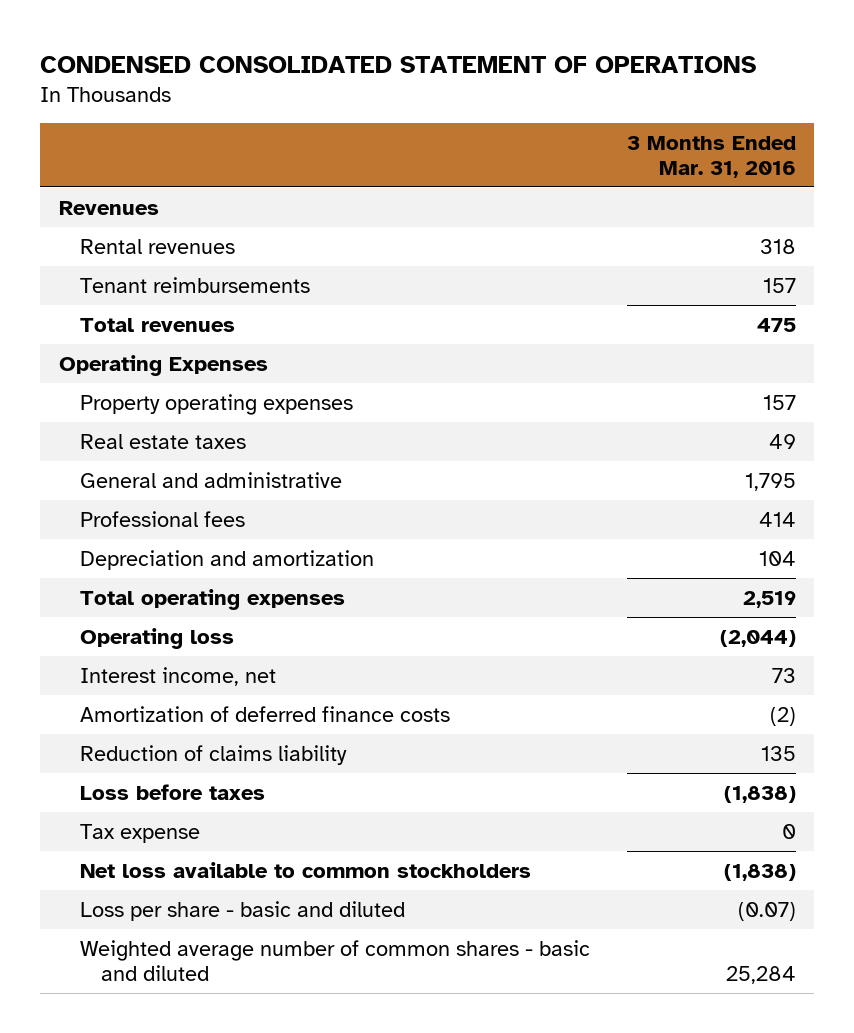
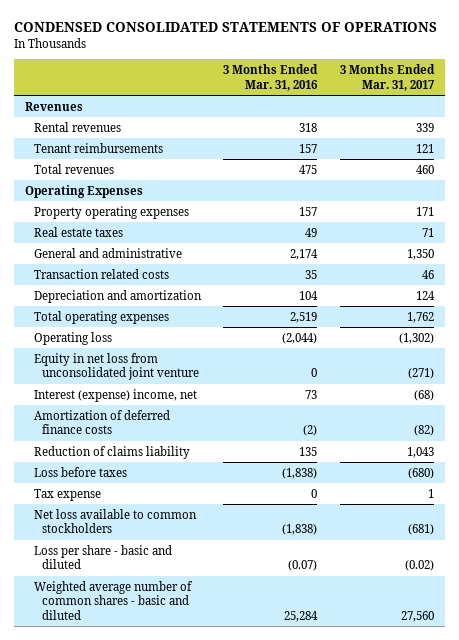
- CONDENSED CONSOLIDATED STATEMENT OF OPERATIONS
+ CONDENSED CONSOLIDATED STATEMENTS OF OPERATIONS
- | 3 Months Ended Mar. 31, 2016
+ | 3 Months Ended Mar. 31, 2016 | 3 Months Ended Mar. 31, 2017
- General and administrative | 1,795
- Professional fees | 414
+ General and administrative | 2,174 | 1,350
+ Transaction related costs | 35 | 46
- Interest income, net | 73
+ Equity in net loss from unconsolidated joint venture | 0 | (271)
+ Interest (expense) income, net | 73 | (68)

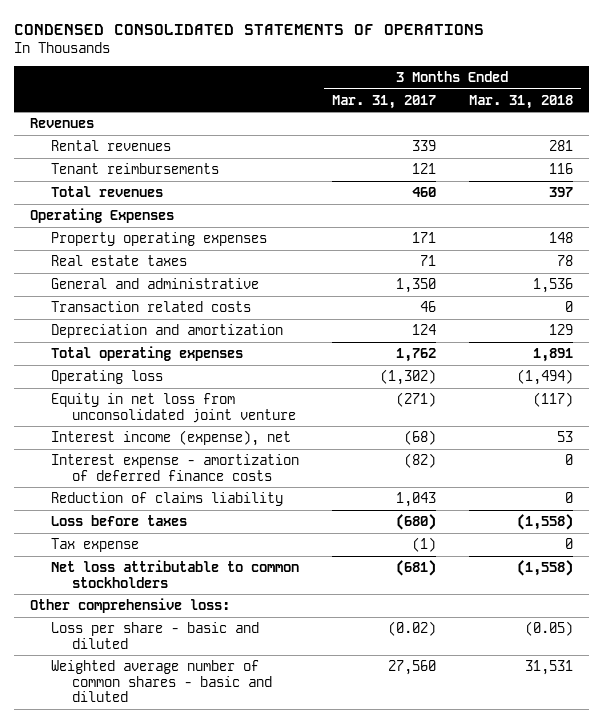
- | 3 Months Ended Mar. 31, 2016 | 3 Months Ended Mar. 31, 2017
+ | 3 Months Ended Mar. 31, 2017 | 3 Months Ended Mar. 31, 2018
- Interest (expense) income, net | 73 | (68)
- Amortization of deferred finance costs | (2) | (82)
+ Interest income (expense), net | (68) | 53
+ Interest expense - amortization of deferred finance costs | (82) | 0
- Tax expense | 0 | 1
- Net loss available to common stockholders | (1,838) | (681)
+ Tax expense | (1) | 0
+ Net loss attributable to common stockholders | (681) | (1,558)
+ Other comprehensive loss:

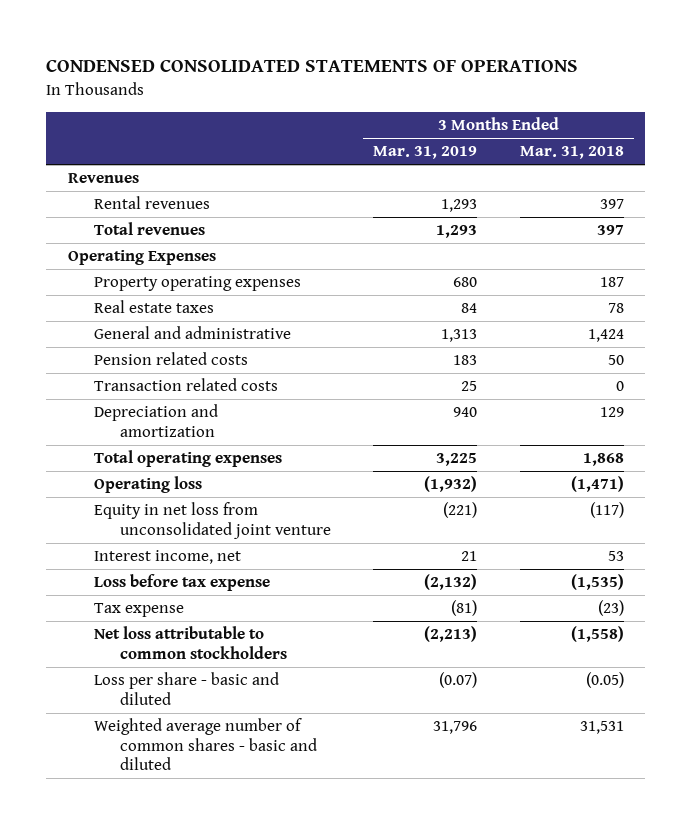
- | 3 Months Ended Mar. 31, 2017 | 3 Months Ended Mar. 31, 2018
+ | 3 Months Ended Mar. 31, 2019 | 3 Months Ended Mar. 31, 2018
- Rental revenues | 339 | 281
- Tenant reimbursements | 121 | 116
+ Rental revenues | 1,293 | 397
- Property operating expenses | 171 | 148
+ Property operating expenses | 680 | 187
- General and administrative | 1,350 | 1,536
+ General and administrative | 1,313 | 1,424
+ Pension related costs | 183 | 50
- Total operating expenses | 1,762 | 1,891
- Operating loss | (1,302) | (1,494)
+ Total operating expenses | 3,225 | 1,868
+ Operating loss | (1,932) | (1,471)
- Interest income (expense), net | (68) | 53
- Interest expense - amortization of deferred finance costs | (82) | 0
- Reduction of claims liability | 1,043 | 0
- Loss before taxes | (680) | (1,558)
- Tax expense | (1) | 0
+ Interest income, net | 21 | 53
+ Loss before tax expense | (2,132) | (1,535)
+ Tax expense | (81) | (23)
- Other comprehensive loss:

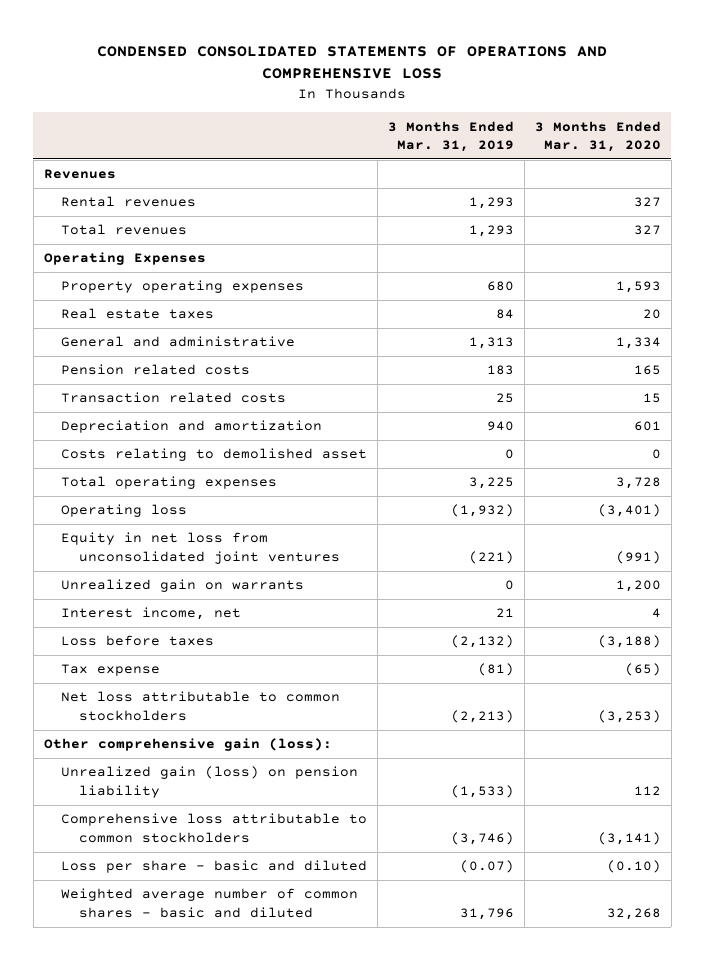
- CONDENSED CONSOLIDATED STATEMENTS OF OPERATIONS
+ CONDENSED CONSOLIDATED STATEMENTS OF OPERATIONS AND COMPREHENSIVE LOSS
- | 3 Months Ended Mar. 31, 2019 | 3 Months Ended Mar. 31, 2018
+ | 3 Months Ended Mar. 31, 2019 | 3 Months Ended Mar. 31, 2020
+ Costs relating to demolished asset | 0 | 0
- Equity in net loss from unconsolidated joint venture | (221) | (117)
+ Equity in net loss from unconsolidated joint ventures | (221) | (991)
+ Unrealized gain on warrants | 0 | 1,200
- Loss before tax expense | (2,132) | (1,535)
+ Loss before taxes | (2,132) | (3,188)
+ Other comprehensive gain (loss):
+ Unrealized gain (loss) on pension liability | (1,533) | 112
+ Comprehensive loss attributable to common stockholders | (3,746) | (3,141)

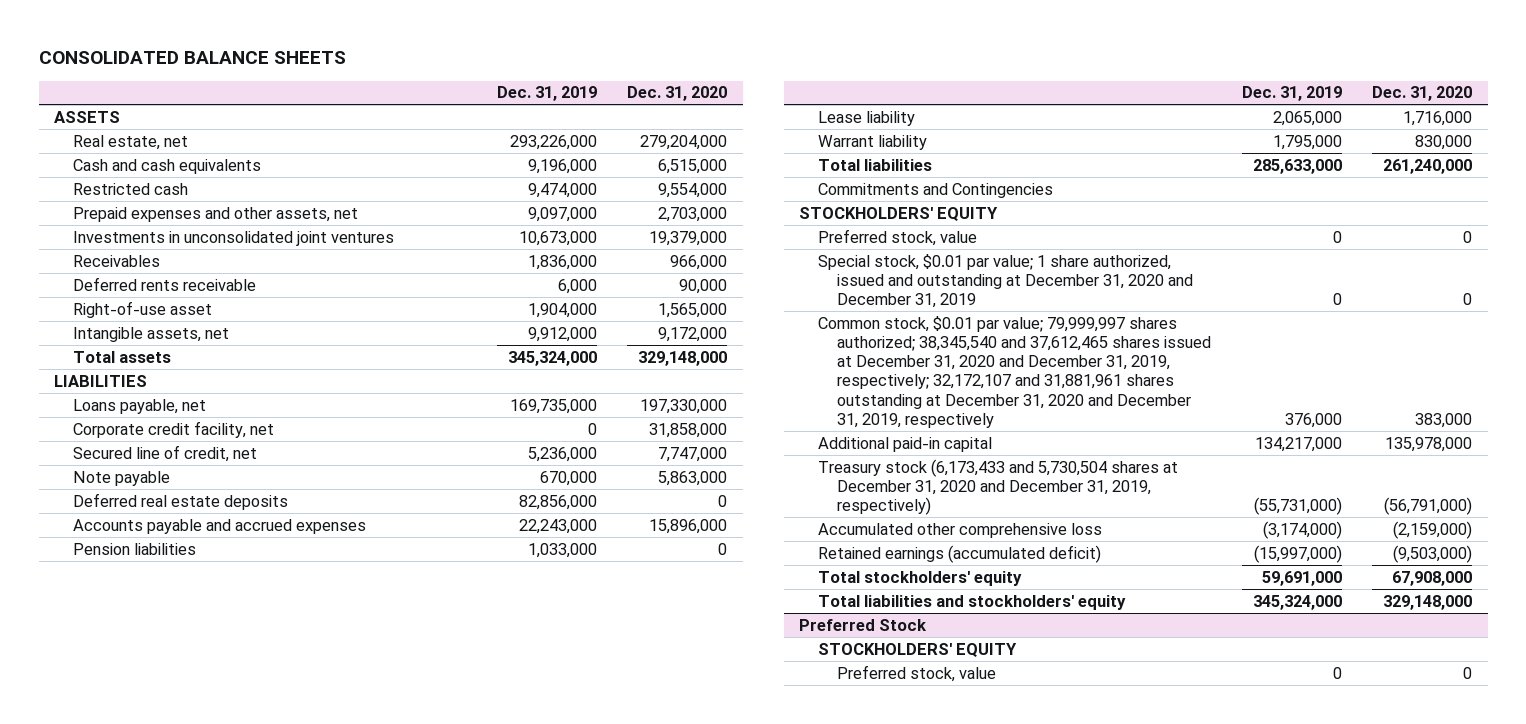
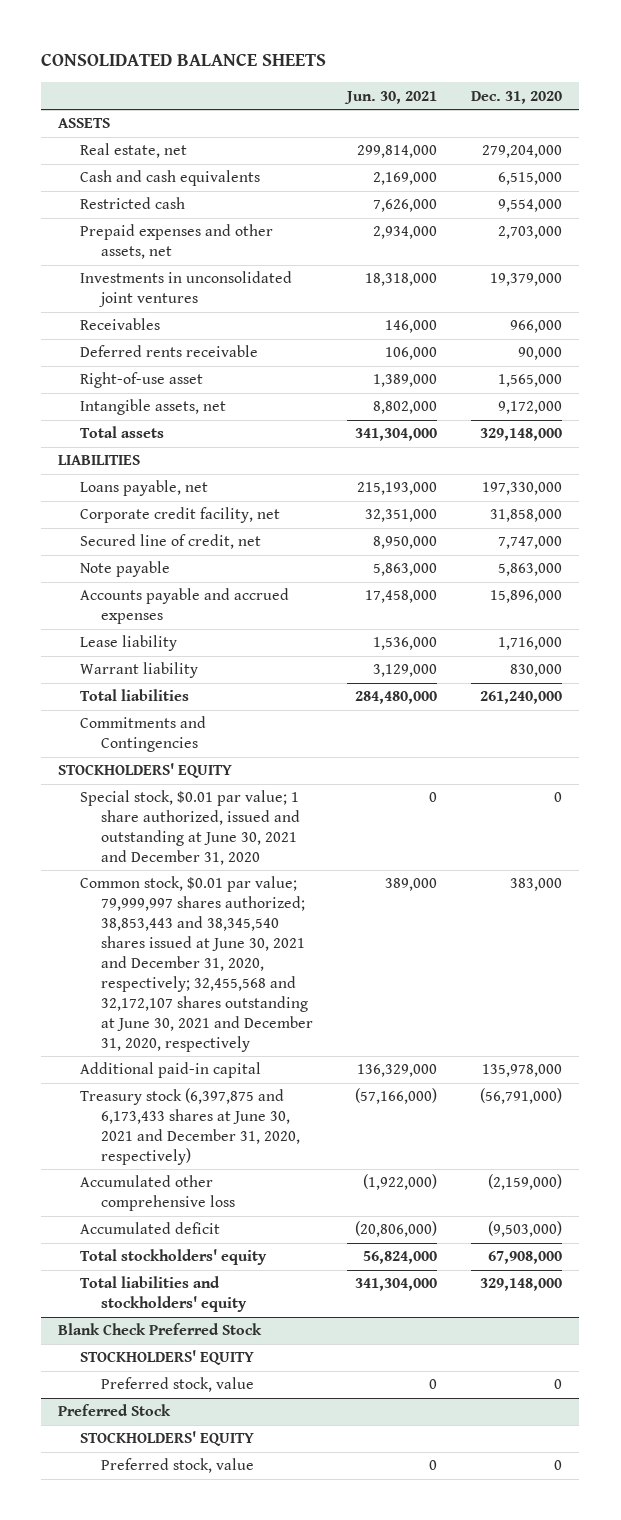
- | Dec. 31, 2019 | Dec. 31, 2020
+ | Jun. 30, 2021 | Dec. 31, 2020
- Deferred real estate deposits | 82,856,000 | 0
- Pension liabilities | 1,033,000 | 0
- Preferred stock, value | 0 | 0
- Special stock, $0.01 par value; 1 share authorized, issued and outstanding at December 31, 2020 and December 31, 2019 | 0 | 0
- Common stock, $0.01 par value; 79,999,997 shares authorized; 38,345,540 and 37,612,465 shares issued at December 31, 2020 and December 31, 2019, respectively; 32,172,107 and 31,881,961 shares outstanding at December 31, 2020 and December 31, 2019, respectively | 376,000 | 383,000
+ Special stock, $0.01 par value; 1 share authorized, issued and outstanding at June 30, 2021 and December 31, 2020 | 0 | 0
+ Common stock, $0.01 par value; 79,999,997 shares authorized; 38,853,443 and 38,345,540 shares issued at June 30, 2021 and December 31, 2020, respectively; 32,455,568 and 32,172,107 shares outstanding at June 30, 2021 and December 31, 2020, respectively | 389,000 | 383,000
- Treasury stock (6,173,433 and 5,730,504 shares at December 31, 2020 and December 31, 2019, respectively) | (55,731,000) | (56,791,000)
+ Treasury stock (6,397,875 and 6,173,433 shares at June 30, 2021 and December 31, 2020, respectively) | (57,166,000) | (56,791,000)
- Retained earnings (accumulated deficit) | (15,997,000) | (9,503,000)
+ Accumulated deficit | (20,806,000) | (9,503,000)
+ Blank Check Preferred Stock
+ STOCKHOLDERS' EQUITY
+ Preferred stock, value | 0 | 0

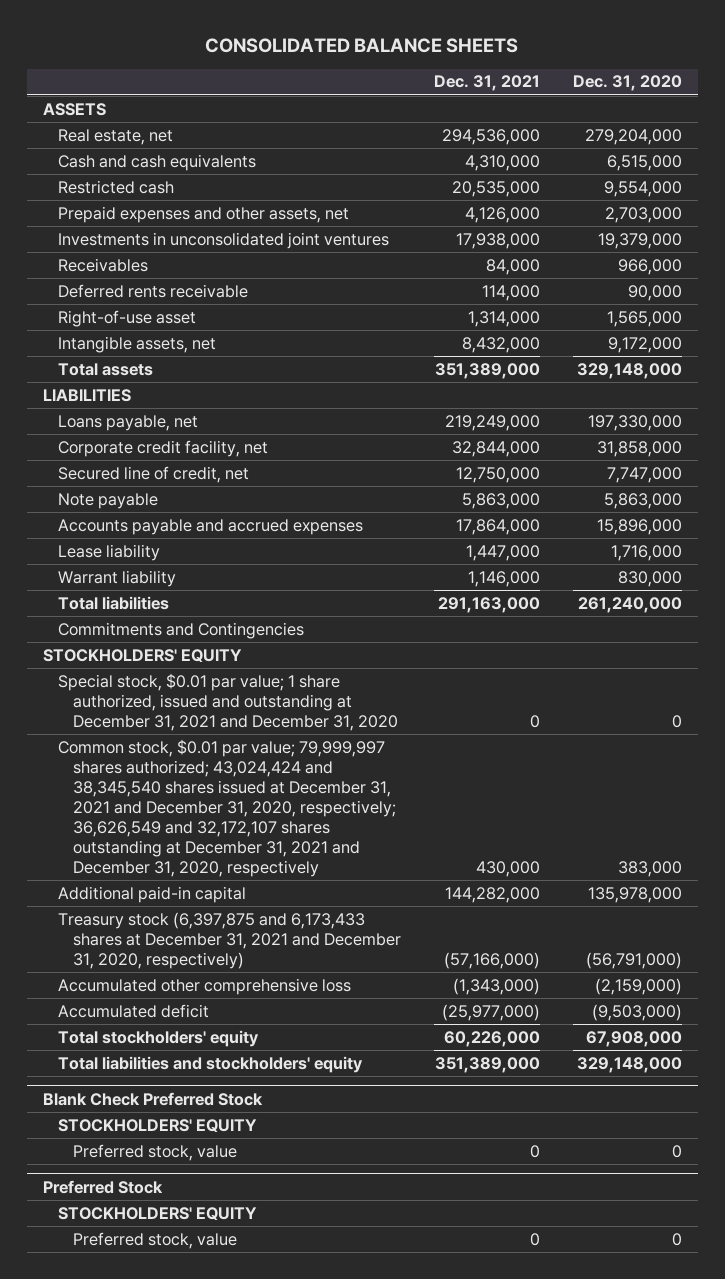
- | Jun. 30, 2021 | Dec. 31, 2020
+ | Dec. 31, 2021 | Dec. 31, 2020
- Special stock, $0.01 par value; 1 share authorized, issued and outstanding at June 30, 2021 and December 31, 2020 | 0 | 0
- Common stock, $0.01 par value; 79,999,997 shares authorized; 38,853,443 and 38,345,540 shares issued at June 30, 2021 and December 31, 2020, respectively; 32,455,568 and 32,172,107 shares outstanding at June 30, 2021 and December 31, 2020, respectively | 389,000 | 383,000
+ Special stock, $0.01 par value; 1 share authorized, issued and outstanding at December 31, 2021 and December 31, 2020 | 0 | 0
+ Common stock, $0.01 par value; 79,999,997 shares authorized; 43,024,424 and 38,345,540 shares issued at December 31, 2021 and December 31, 2020, respectively; 36,626,549 and 32,172,107 shares outstanding at December 31, 2021 and December 31, 2020, respectively | 430,000 | 383,000
- Treasury stock (6,397,875 and 6,173,433 shares at June 30, 2021 and December 31, 2020, respectively) | (57,166,000) | (56,791,000)
+ Treasury stock (6,397,875 and 6,173,433 shares at December 31, 2021 and December 31, 2020, respectively) | (57,166,000) | (56,791,000)

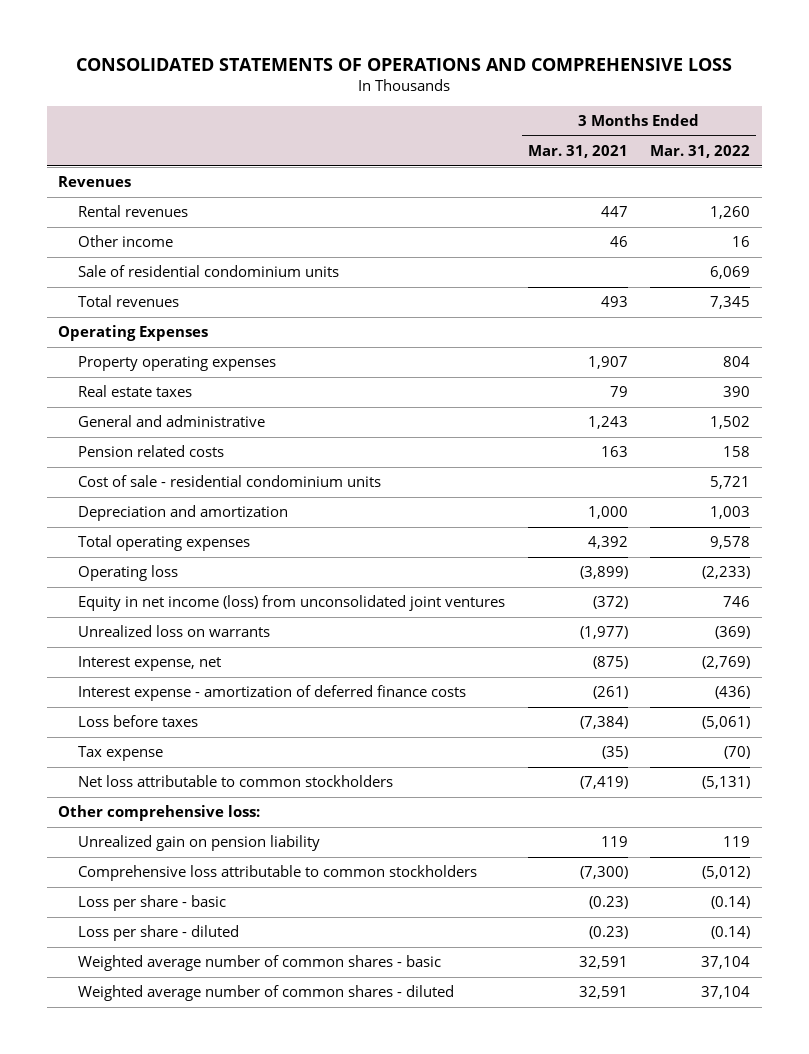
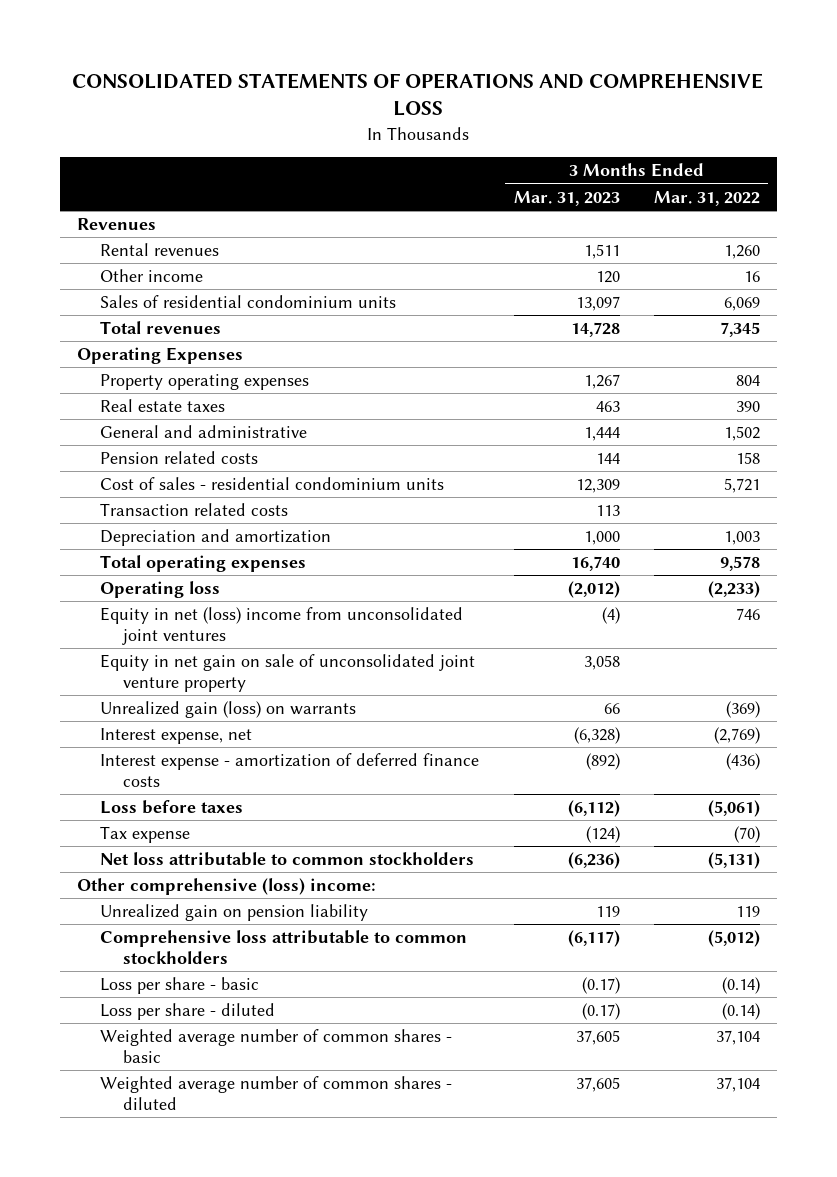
- | 3 Months Ended Mar. 31, 2021 | 3 Months Ended Mar. 31, 2022
+ | 3 Months Ended Mar. 31, 2023 | 3 Months Ended Mar. 31, 2022
- Sale of residential condominium units | | 6,069
+ Sales of residential condominium units | 13,097 | 6,069
- Cost of sale - residential condominium units | | 5,721
+ Cost of sales - residential condominium units | 12,309 | 5,721
+ Transaction related costs | 113 |
- Equity in net income (loss) from unconsolidated joint ventures | (372) | 746
- Unrealized loss on warrants | (1,977) | (369)
+ Equity in net (loss) income from unconsolidated joint ventures | (4) | 746
+ Equity in net gain on sale of unconsolidated joint venture property | 3,058 |
+ Unrealized gain (loss) on warrants | 66 | (369)
- Other comprehensive loss:
+ Other comprehensive (loss) income:

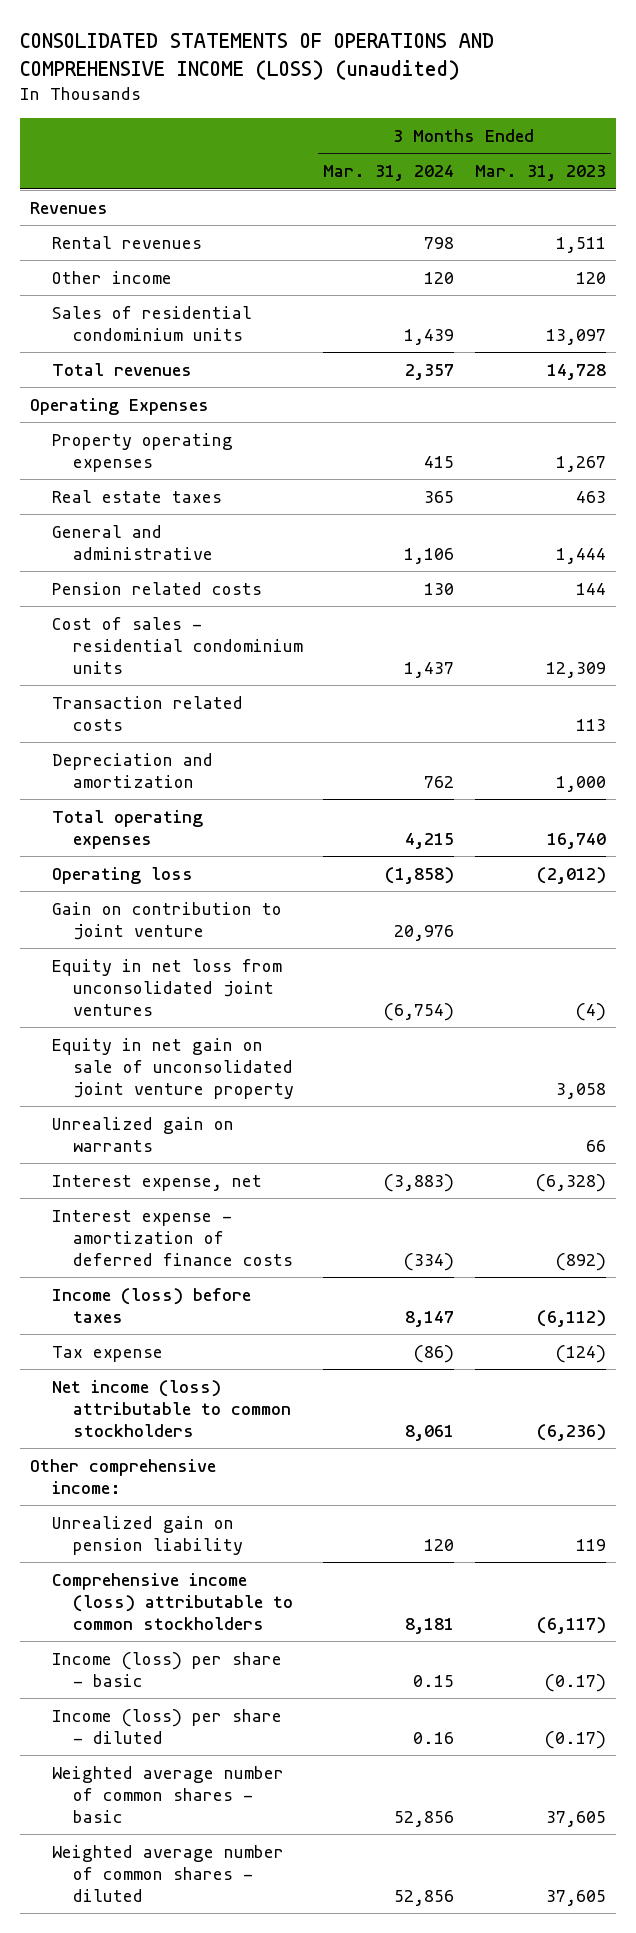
- CONSOLIDATED STATEMENTS OF OPERATIONS AND COMPREHENSIVE LOSS
+ CONSOLIDATED STATEMENTS OF OPERATIONS AND COMPREHENSIVE INCOME (LOSS) (unaudited)
- | 3 Months Ended Mar. 31, 2023 | 3 Months Ended Mar. 31, 2022
+ | 3 Months Ended Mar. 31, 2024 | 3 Months Ended Mar. 31, 2023
- Equity in net (loss) income from unconsolidated joint ventures | (4) | 746
+ Gain on contribution to joint venture | 20,976 |
+ Equity in net loss from unconsolidated joint ventures | (6,754) | (4)
- Unrealized gain (loss) on warrants | 66 | (369)
+ Unrealized gain on warrants | | 66
- Loss before taxes | (6,112) | (5,061)
+ Income (loss) before taxes | 8,147 | (6,112)
- Net loss attributable to common stockholders | (6,236) | (5,131)
- Other comprehensive (loss) income:
+ Net income (loss) attributable to common stockholders | 8,061 | (6,236)
+ Other comprehensive income:
- Comprehensive loss attributable to common stockholders | (6,117) | (5,012)
- Loss per share - basic | (0.17) | (0.14)
- Loss per share - diluted | (0.17) | (0.14)
+ Comprehensive income (loss) attributable to common stockholders | 8,181 | (6,117)
+ Income (loss) per share - basic | 0.15 | (0.17)
+ Income (loss) per share - diluted | 0.16 | (0.17)

